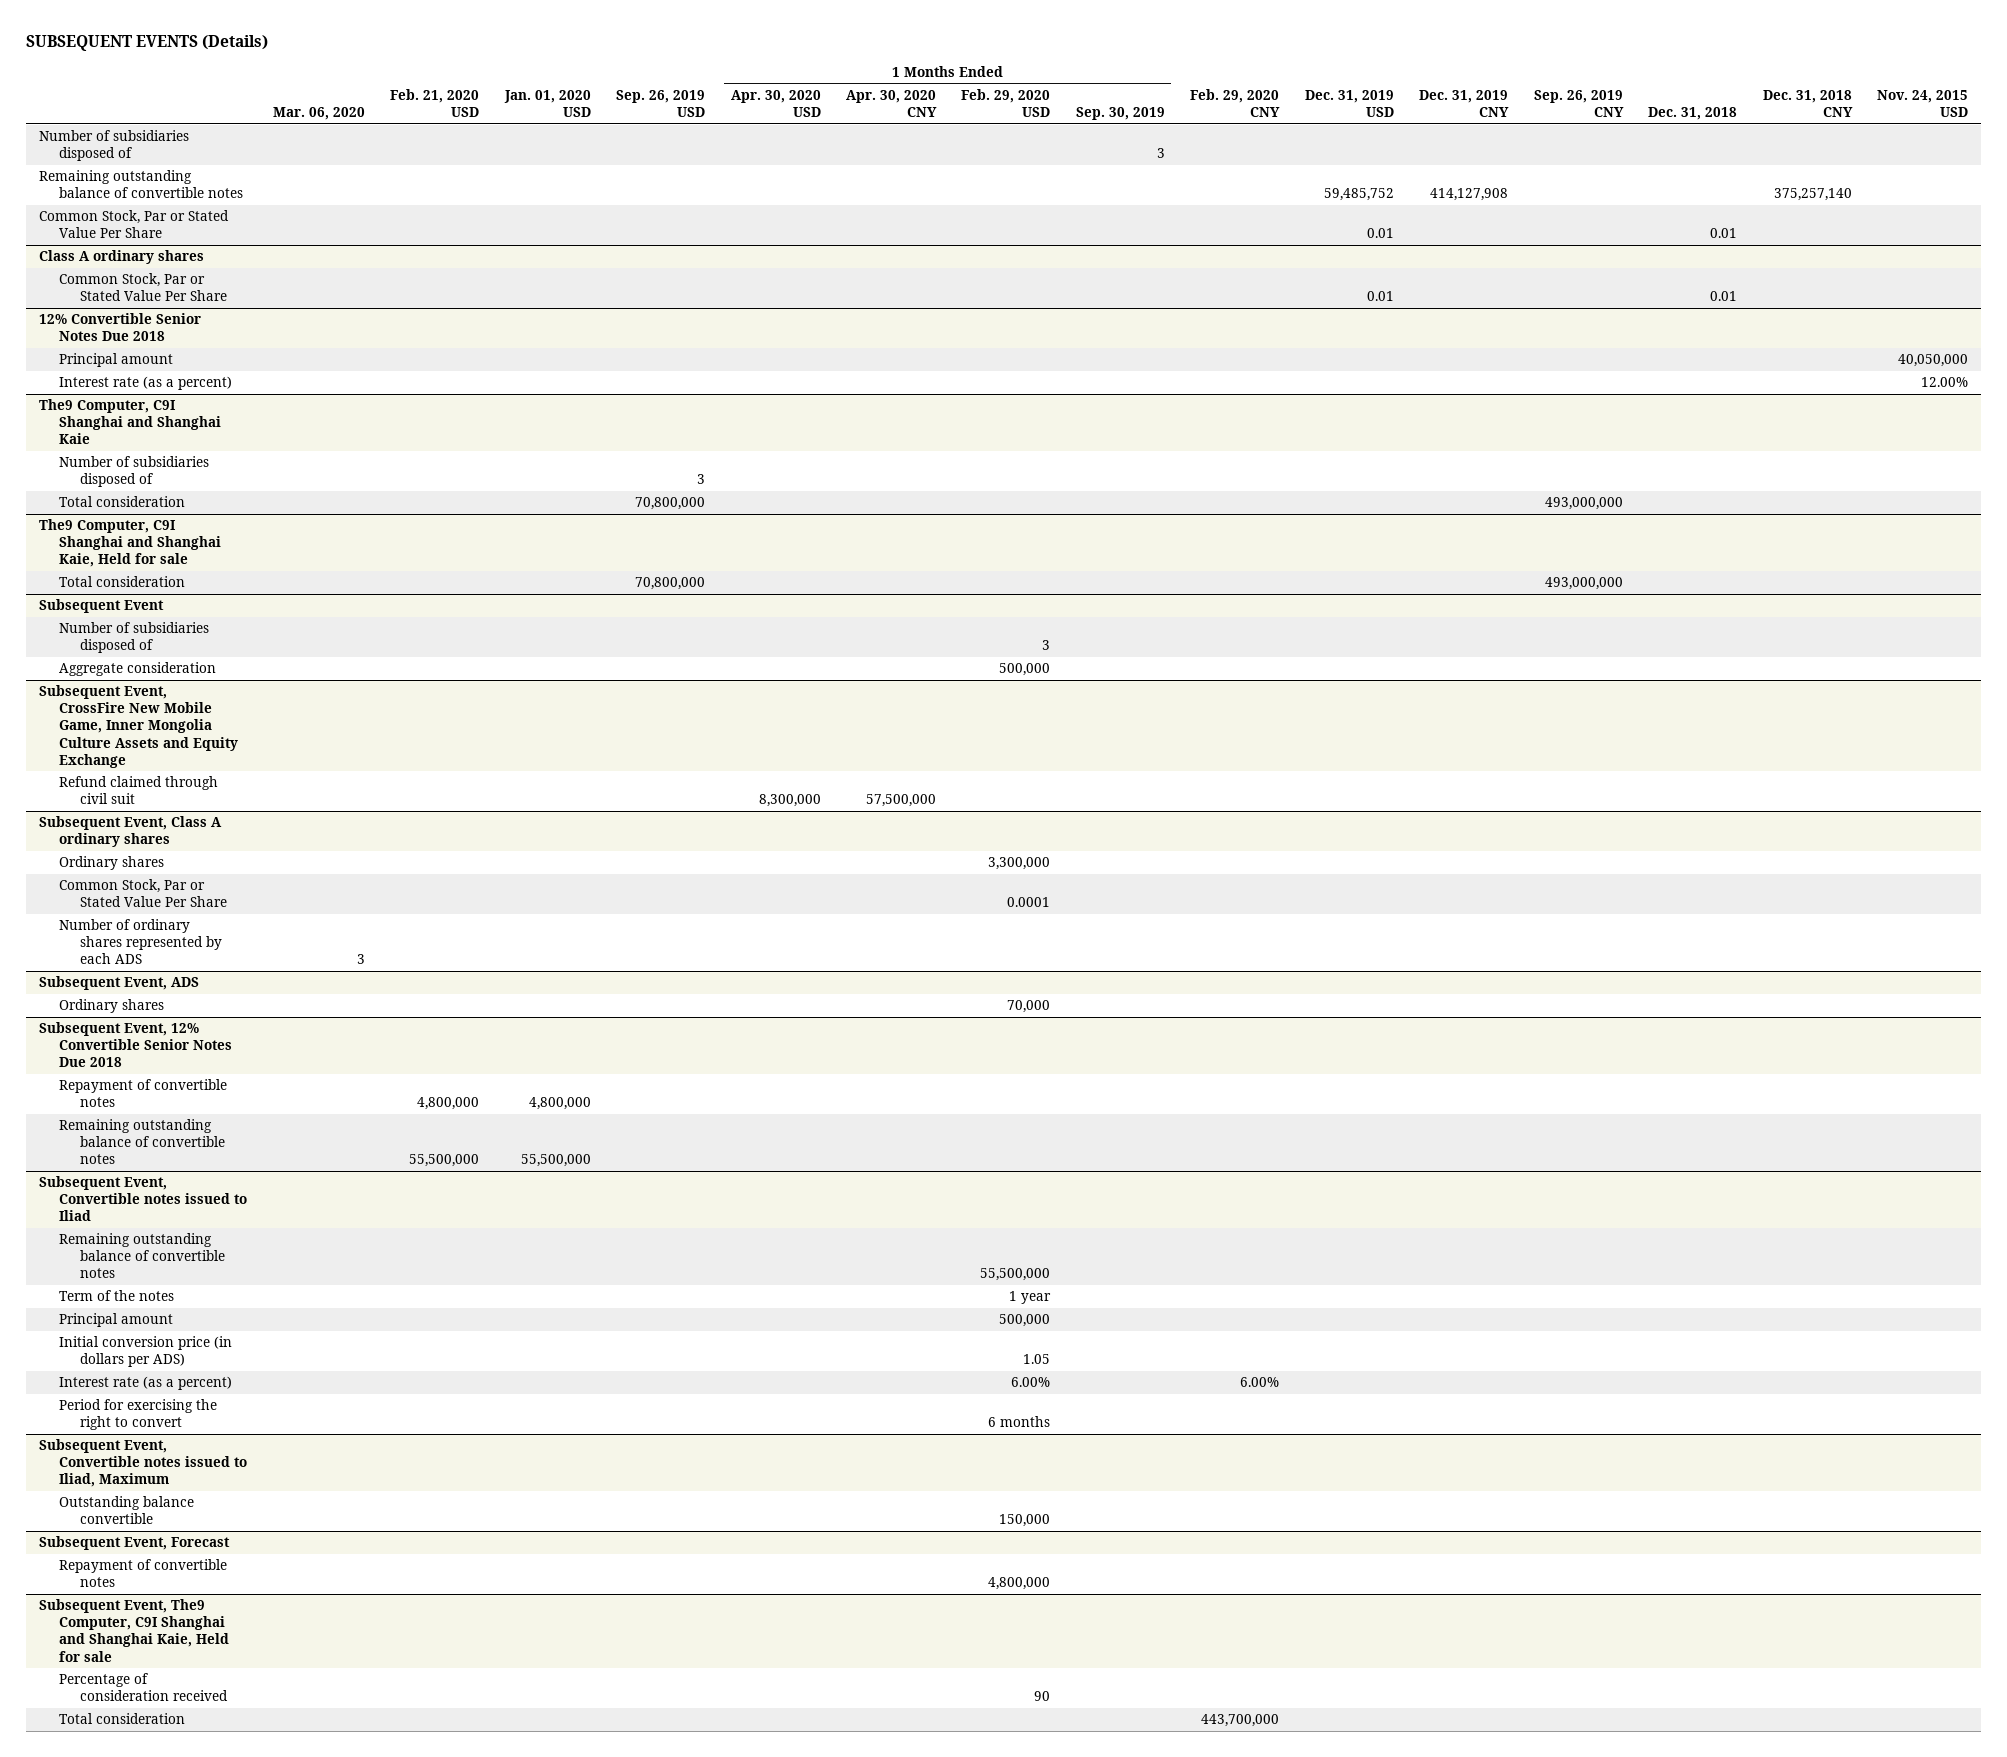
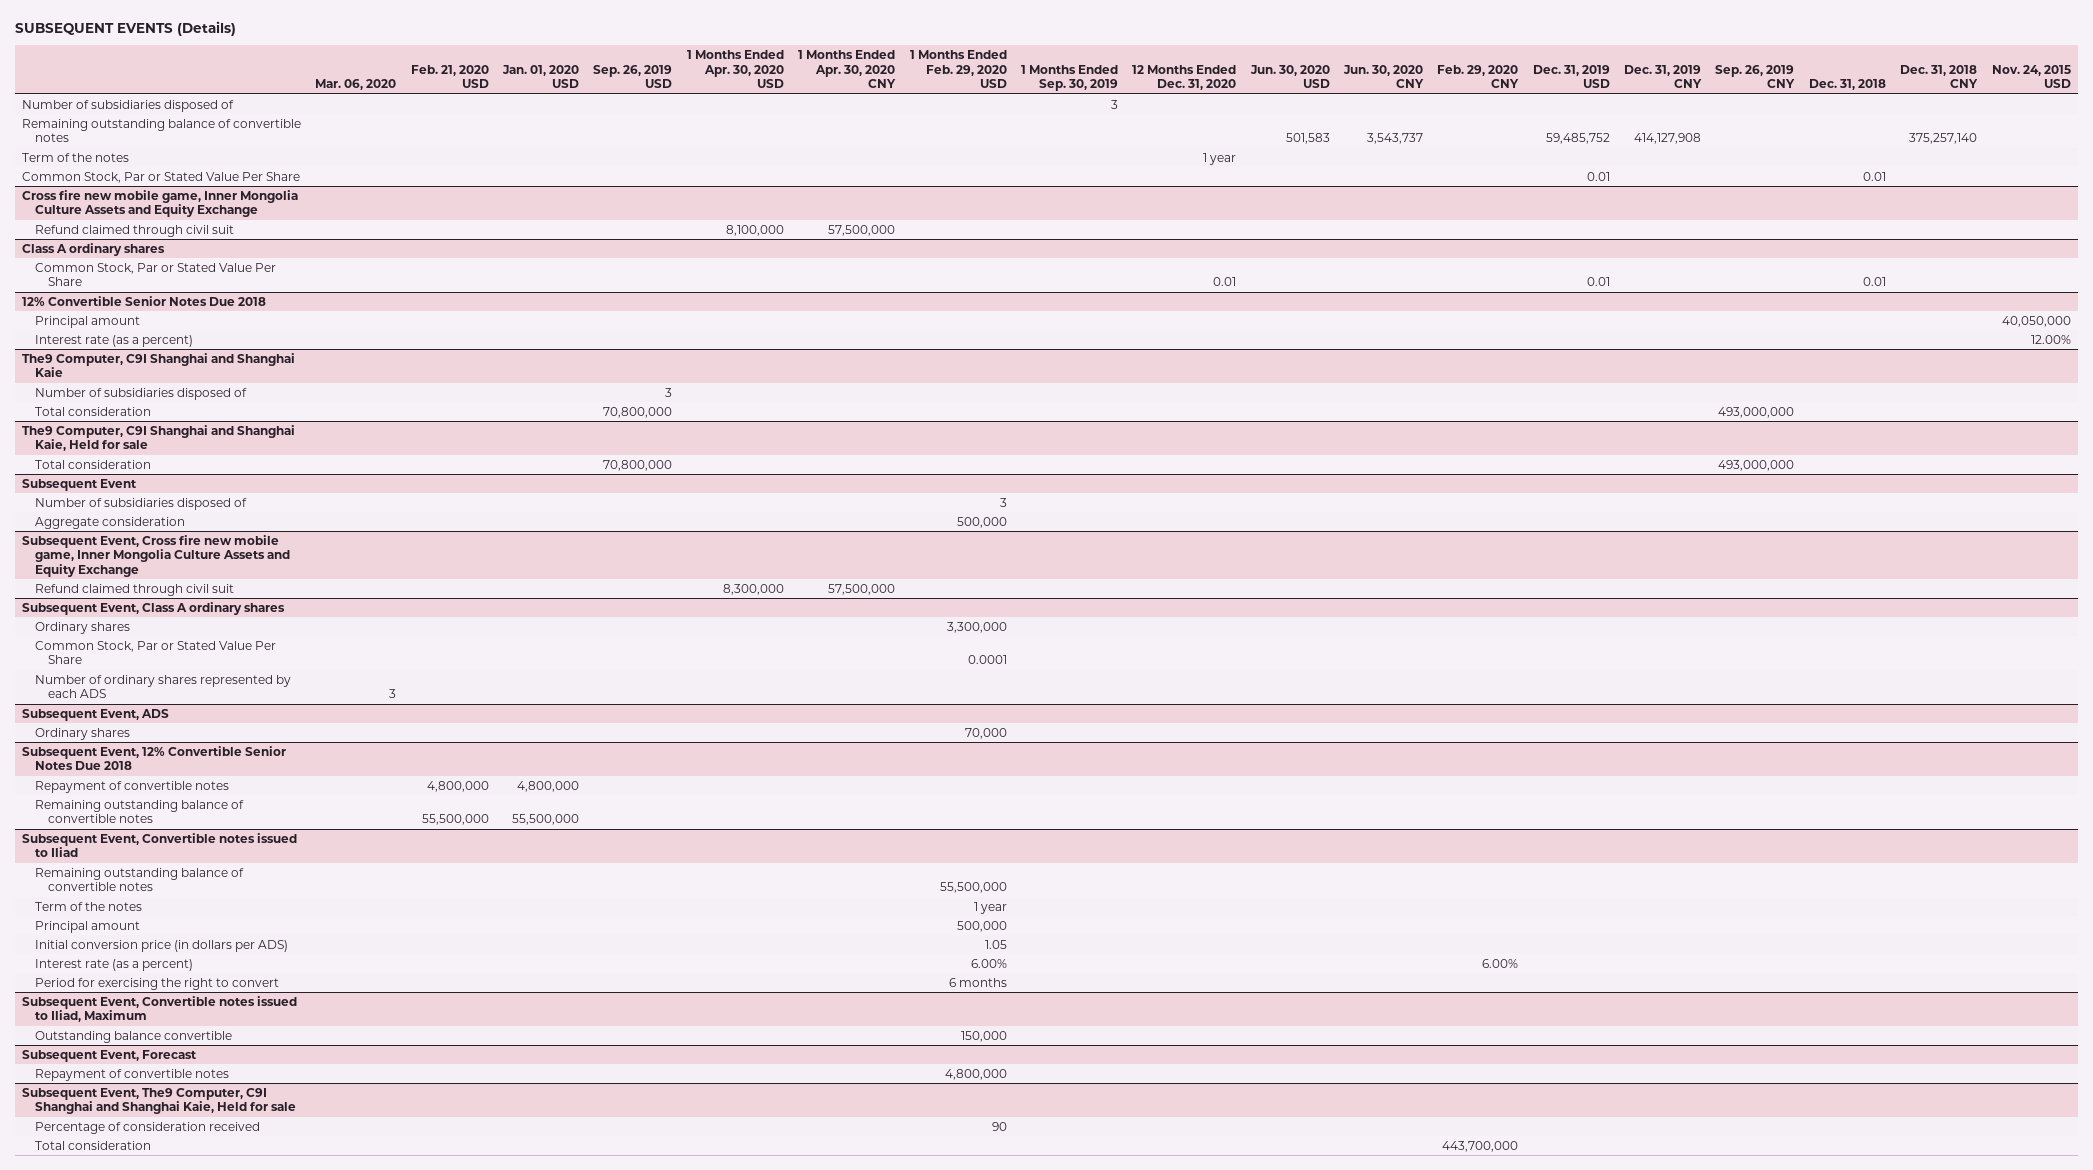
- | Mar. 06, 2020 | Feb. 21, 2020 USD | Jan. 01, 2020 USD | Sep. 26, 2019 USD | 1 Months Ended Apr. 30, 2020 USD | 1 Months Ended Apr. 30, 2020 CNY | 1 Months Ended Feb. 29, 2020 USD | 1 Months Ended Sep. 30, 2019 | Feb. 29, 2020 CNY | Dec. 31, 2019 USD | Dec. 31, 2019 CNY | Sep. 26, 2019 CNY | Dec. 31, 2018 | Dec. 31, 2018 CNY | Nov. 24, 2015 USD
+ | Mar. 06, 2020 | Feb. 21, 2020 USD | Jan. 01, 2020 USD | Sep. 26, 2019 USD | 1 Months Ended Apr. 30, 2020 USD | 1 Months Ended Apr. 30, 2020 CNY | 1 Months Ended Feb. 29, 2020 USD | 1 Months Ended Sep. 30, 2019 | 12 Months Ended Dec. 31, 2020 | Jun. 30, 2020 USD | Jun. 30, 2020 CNY | Feb. 29, 2020 CNY | Dec. 31, 2019 USD | Dec. 31, 2019 CNY | Sep. 26, 2019 CNY | Dec. 31, 2018 | Dec. 31, 2018 CNY | Nov. 24, 2015 USD
+ Term of the notes | | | | | | | | | 1 year | | | | | | | | |
+ Cross fire new mobile game, Inner Mongolia Culture Assets and Equity Exchange
+ Refund claimed through civil suit | | | | | 8,100,000 | 57,500,000 | | | | | | | | | | | |
- Subsequent Event, CrossFire New Mobile Game, Inner Mongolia Culture Assets and Equity Exchange
+ Subsequent Event, Cross fire new mobile game, Inner Mongolia Culture Assets and Equity Exchange

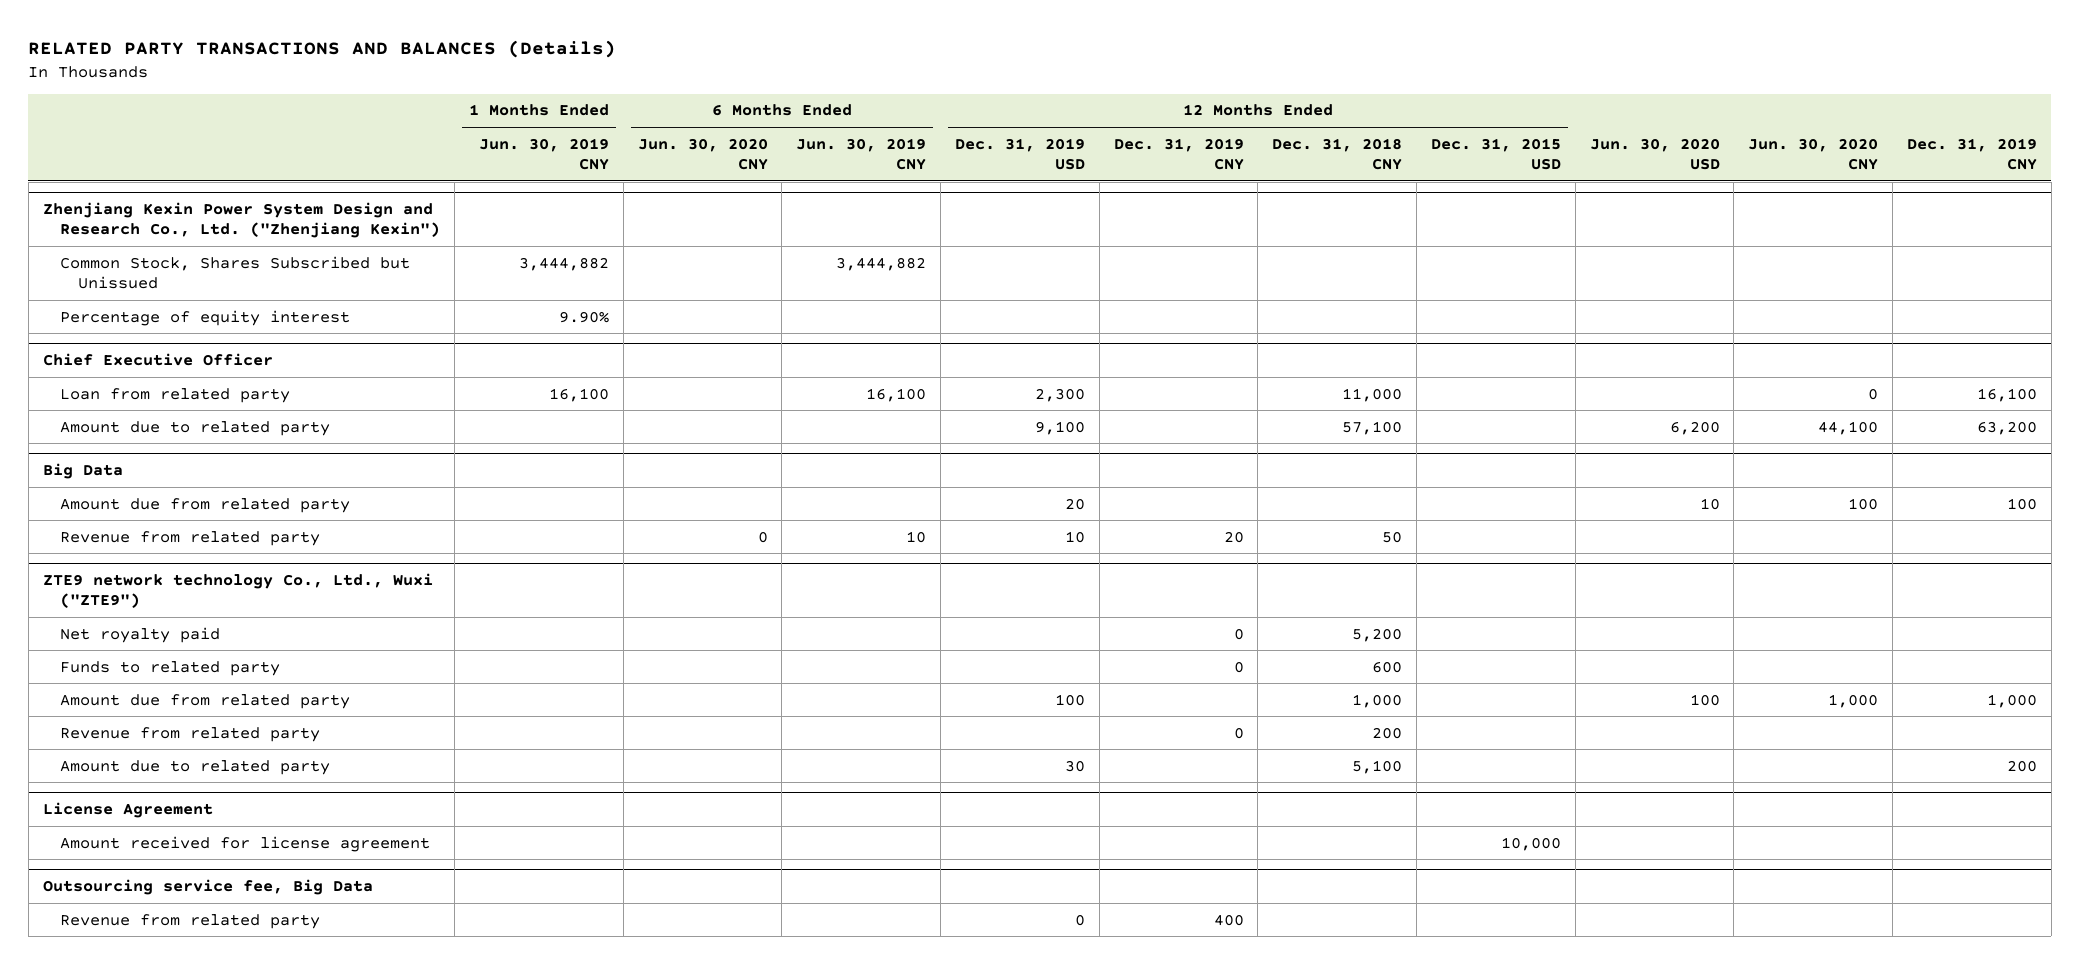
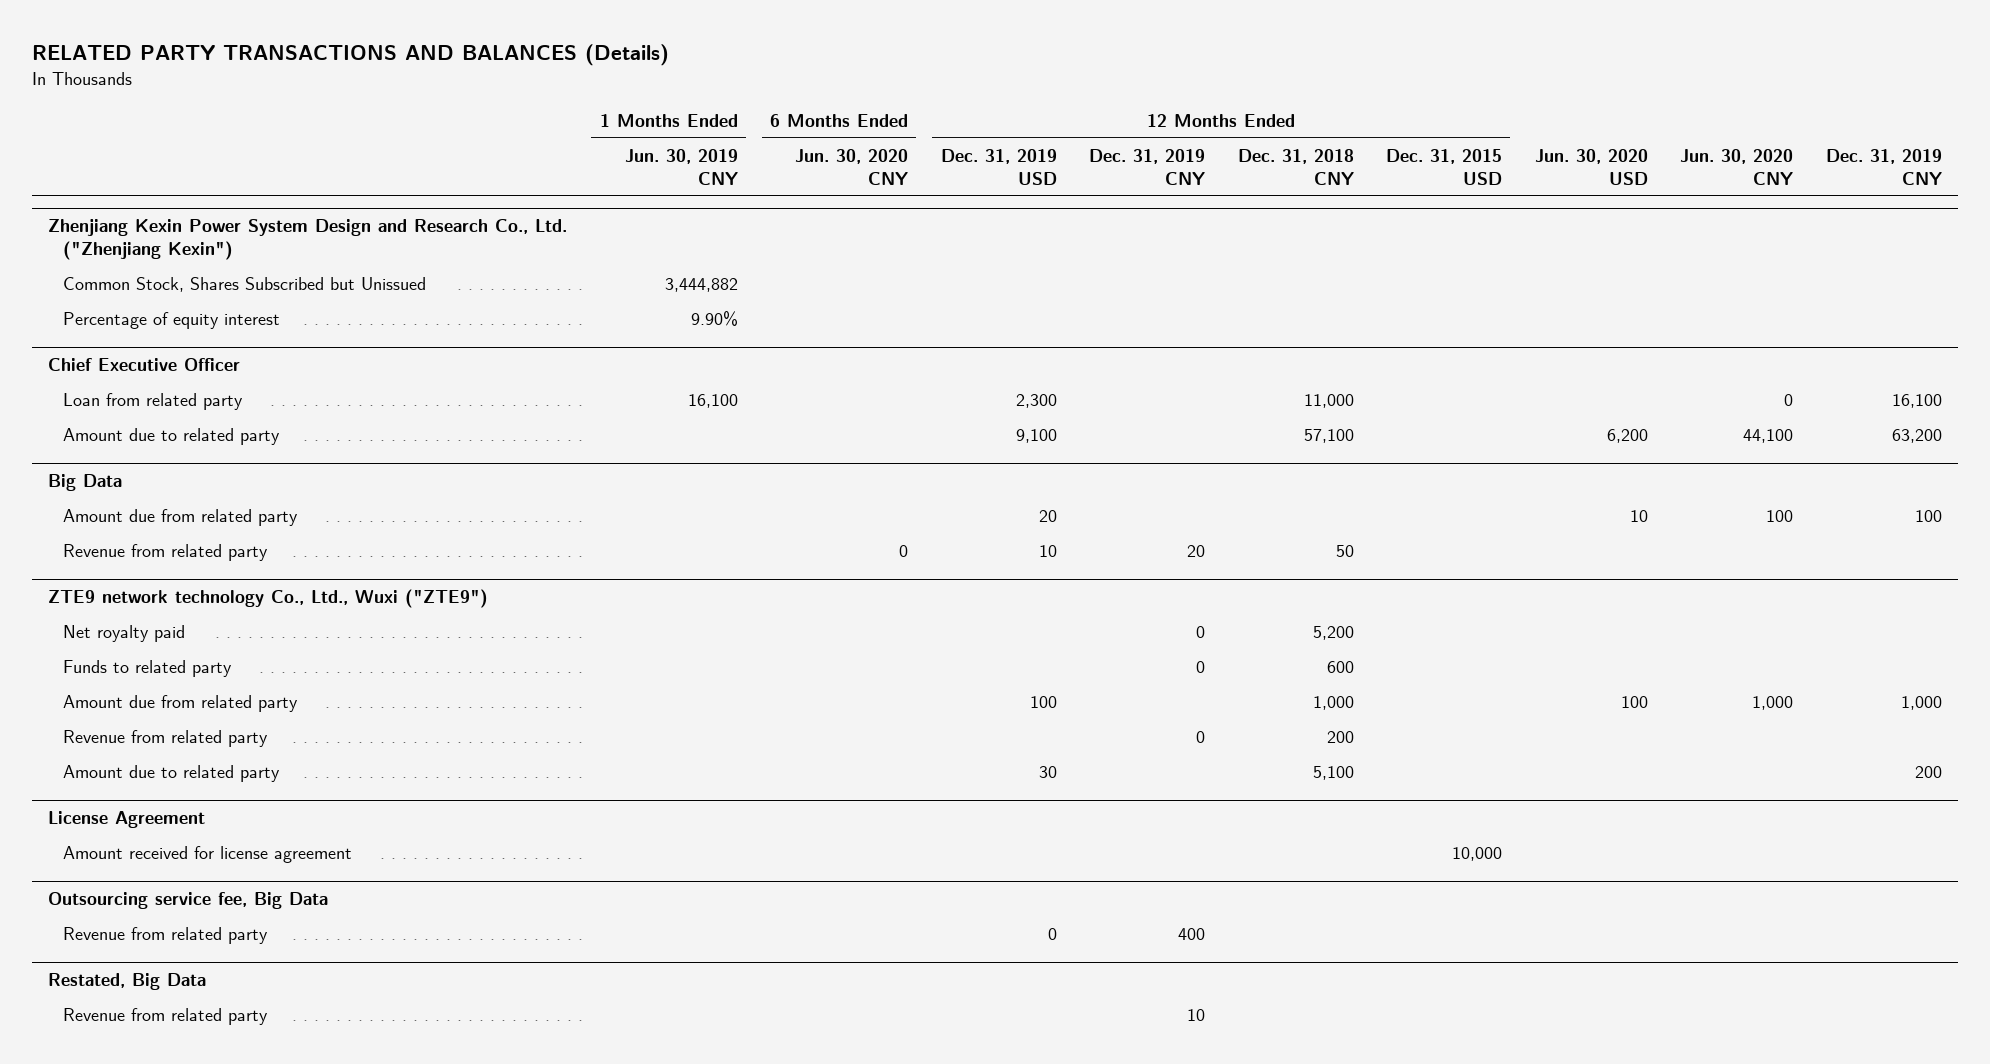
- | 1 Months Ended Jun. 30, 2019 CNY | 6 Months Ended Jun. 30, 2020 CNY | 6 Months Ended Jun. 30, 2019 CNY | 12 Months Ended Dec. 31, 2019 USD | 12 Months Ended Dec. 31, 2019 CNY | 12 Months Ended Dec. 31, 2018 CNY | 12 Months Ended Dec. 31, 2015 USD | Jun. 30, 2020 USD | Jun. 30, 2020 CNY | Dec. 31, 2019 CNY
+ | 1 Months Ended Jun. 30, 2019 CNY | 6 Months Ended Jun. 30, 2020 CNY | 12 Months Ended Dec. 31, 2019 USD | 12 Months Ended Dec. 31, 2019 CNY | 12 Months Ended Dec. 31, 2018 CNY | 12 Months Ended Dec. 31, 2015 USD | Jun. 30, 2020 USD | Jun. 30, 2020 CNY | Dec. 31, 2019 CNY
+ Restated, Big Data
+ Revenue from related party | | | | 10 | | | | |

